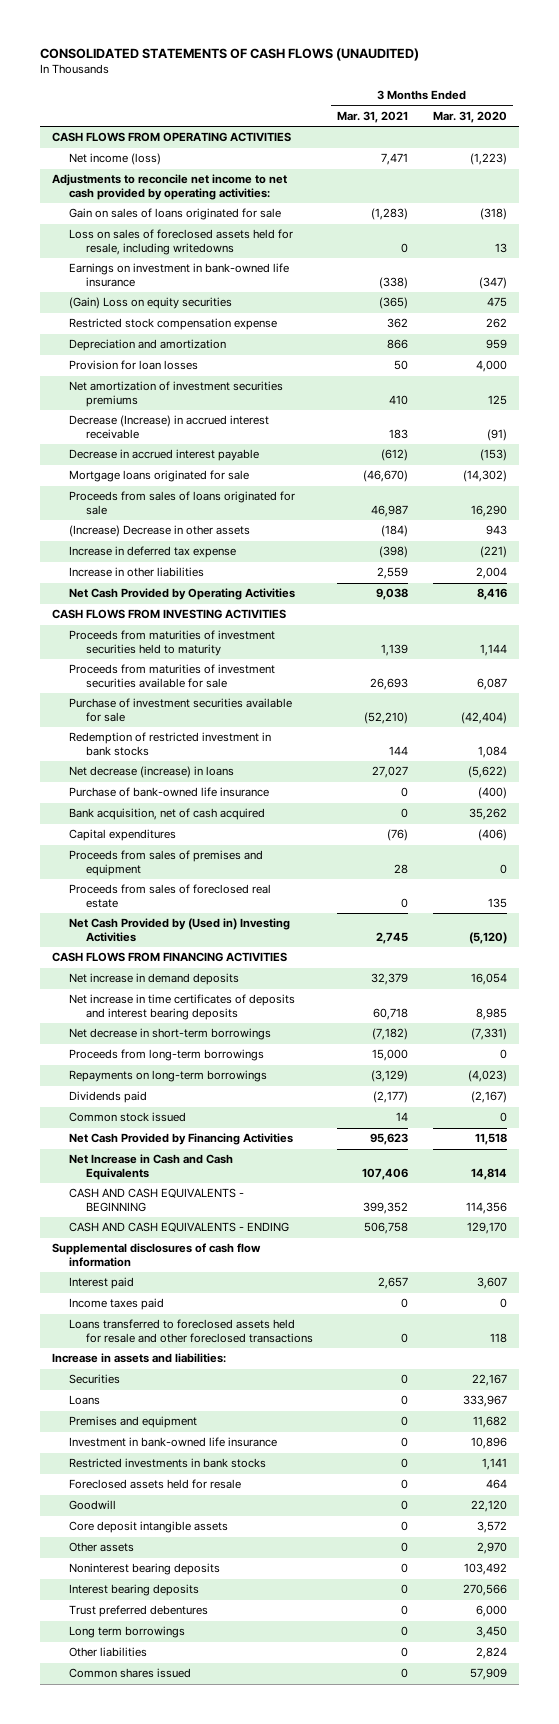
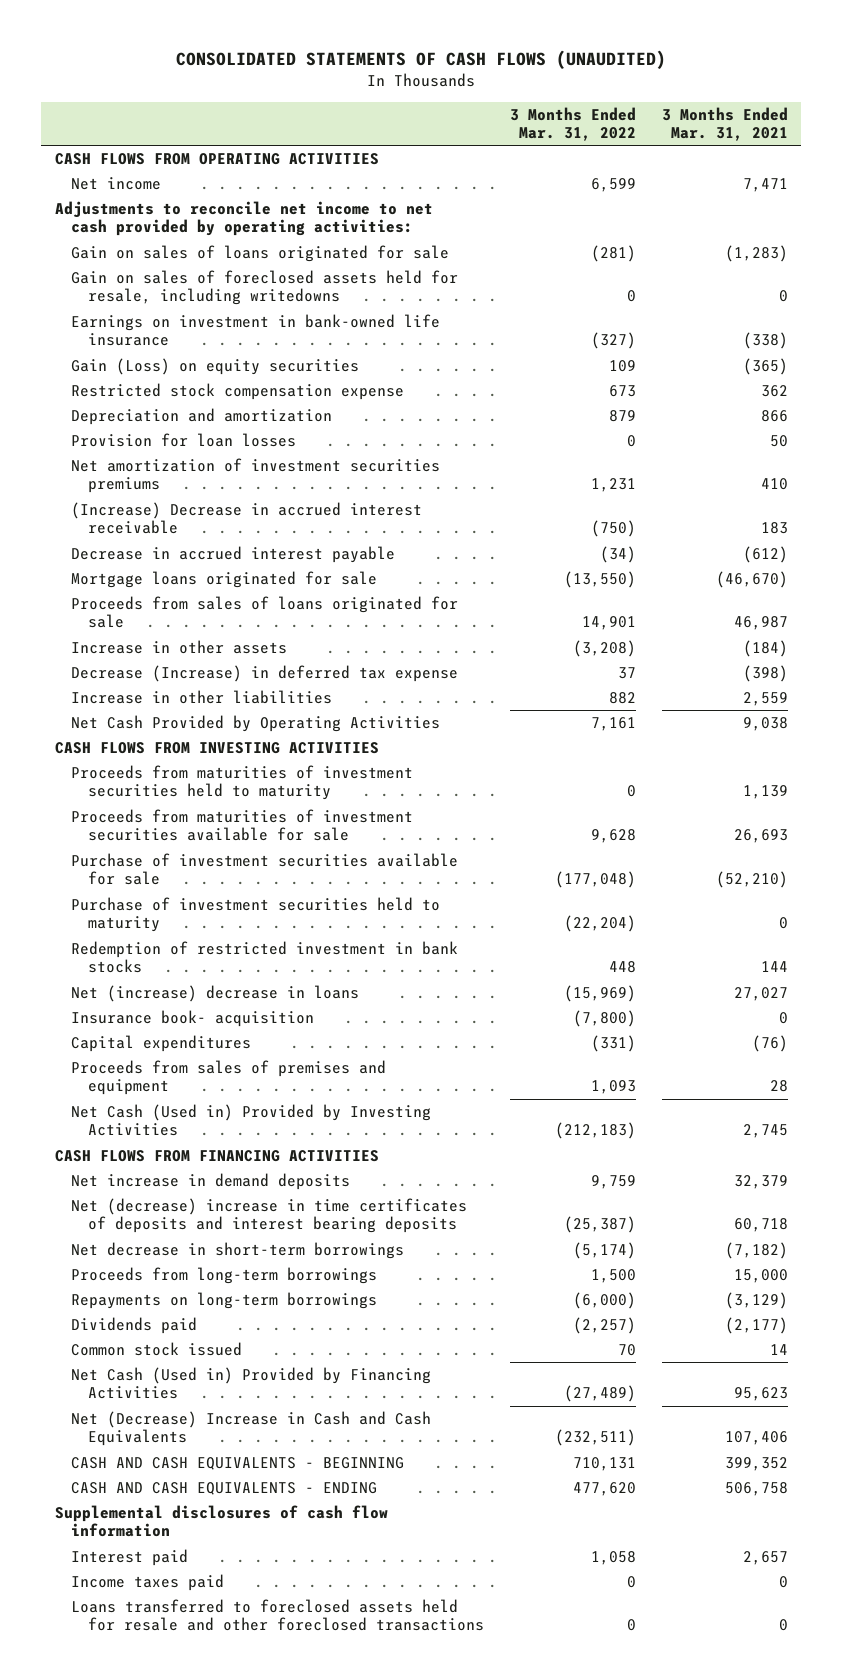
- | 3 Months Ended Mar. 31, 2021 | 3 Months Ended Mar. 31, 2020
+ | 3 Months Ended Mar. 31, 2022 | 3 Months Ended Mar. 31, 2021
- Net income (loss) | 7,471 | (1,223)
+ Net income | 6,599 | 7,471
- Loss on sales of foreclosed assets held for resale, including writedowns | 0 | 13
+ Gain on sales of foreclosed assets held for resale, including writedowns | 0 | 0
- (Gain) Loss on equity securities | (365) | 475
+ Gain (Loss) on equity securities | 109 | (365)
- Decrease (Increase) in accrued interest receivable | 183 | (91)
+ (Increase) Decrease in accrued interest receivable | (750) | 183
- (Increase) Decrease in other assets | (184) | 943
- Increase in deferred tax expense | (398) | (221)
+ Increase in other assets | (3,208) | (184)
+ Decrease (Increase) in deferred tax expense | 37 | (398)
+ Purchase of investment securities held to maturity | (22,204) | 0
- Net decrease (increase) in loans | 27,027 | (5,622)
- Purchase of bank-owned life insurance | 0 | (400)
- Bank acquisition, net of cash acquired | 0 | 35,262
+ Net (increase) decrease in loans | (15,969) | 27,027
+ Insurance book- acquisition | (7,800) | 0
- Proceeds from sales of foreclosed real estate | 0 | 135
- Net Cash Provided by (Used in) Investing Activities | 2,745 | (5,120)
+ Net Cash (Used in) Provided by Investing Activities | (212,183) | 2,745
- Net increase in time certificates of deposits and interest bearing deposits | 60,718 | 8,985
+ Net (decrease) increase in time certificates of deposits and interest bearing deposits | (25,387) | 60,718
- Net Cash Provided by Financing Activities | 95,623 | 11,518
- Net Increase in Cash and Cash Equivalents | 107,406 | 14,814
+ Net Cash (Used in) Provided by Financing Activities | (27,489) | 95,623
+ Net (Decrease) Increase in Cash and Cash Equivalents | (232,511) | 107,406
- Increase in assets and liabilities:
- Securities | 0 | 22,167
- Loans | 0 | 333,967
- Premises and equipment | 0 | 11,682
- Investment in bank-owned life insurance | 0 | 10,896
- Restricted investments in bank stocks | 0 | 1,141
- Foreclosed assets held for resale | 0 | 464
- Goodwill | 0 | 22,120
- Core deposit intangible assets | 0 | 3,572
- Other assets | 0 | 2,970
- Noninterest bearing deposits | 0 | 103,492
- Interest bearing deposits | 0 | 270,566
- Trust preferred debentures | 0 | 6,000
- Long term borrowings | 0 | 3,450
- Other liabilities | 0 | 2,824
- Common shares issued | 0 | 57,909

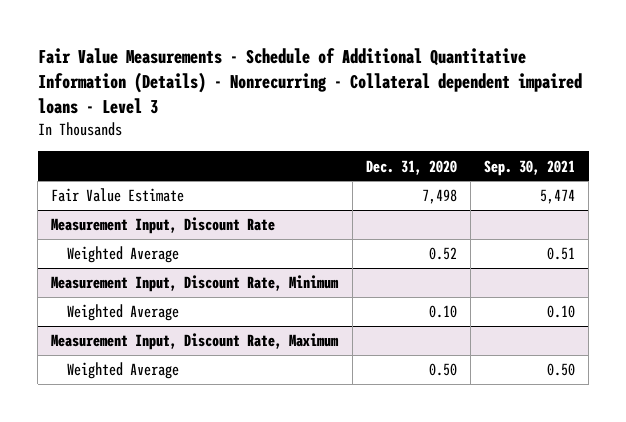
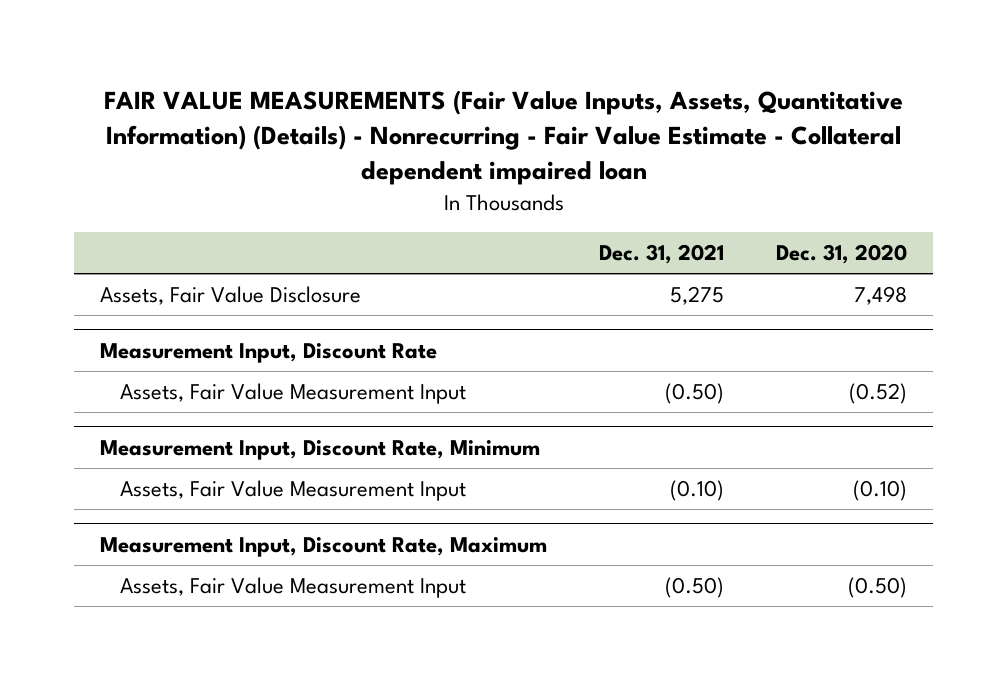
- Fair Value Measurements - Schedule of Additional Quantitative Information (Details) - Nonrecurring - Collateral dependent impaired loans - Level 3
+ FAIR VALUE MEASUREMENTS (Fair Value Inputs, Assets, Quantitative Information) (Details) - Nonrecurring - Fair Value Estimate - Collateral dependent impaired loan
- | Dec. 31, 2020 | Sep. 30, 2021
+ | Dec. 31, 2021 | Dec. 31, 2020
- Fair Value Estimate | 7,498 | 5,474
+ Assets, Fair Value Disclosure | 5,275 | 7,498
@ Measurement Input, Discount Rate
- Weighted Average | 0.52 | 0.51
+ Assets, Fair Value Measurement Input | (0.50) | (0.52)
@ Measurement Input, Discount Rate, Minimum
- Weighted Average | 0.10 | 0.10
+ Assets, Fair Value Measurement Input | (0.10) | (0.10)
@ Measurement Input, Discount Rate, Maximum
- Weighted Average | 0.50 | 0.50
+ Assets, Fair Value Measurement Input | (0.50) | (0.50)

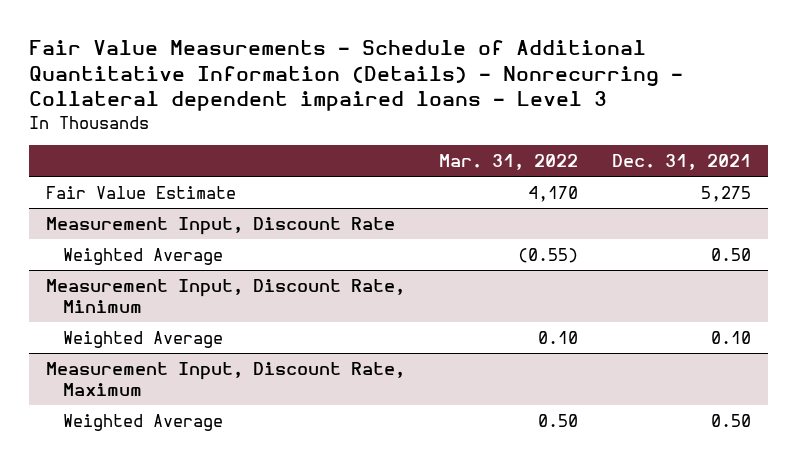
- FAIR VALUE MEASUREMENTS (Fair Value Inputs, Assets, Quantitative Information) (Details) - Nonrecurring - Fair Value Estimate - Collateral dependent impaired loan
+ Fair Value Measurements - Schedule of Additional Quantitative Information (Details) - Nonrecurring - Collateral dependent impaired loans - Level 3
- | Dec. 31, 2021 | Dec. 31, 2020
+ | Mar. 31, 2022 | Dec. 31, 2021
- Assets, Fair Value Disclosure | 5,275 | 7,498
+ Fair Value Estimate | 4,170 | 5,275
@ Measurement Input, Discount Rate
- Assets, Fair Value Measurement Input | (0.50) | (0.52)
+ Weighted Average | (0.55) | 0.50
@ Measurement Input, Discount Rate, Minimum
- Assets, Fair Value Measurement Input | (0.10) | (0.10)
+ Weighted Average | 0.10 | 0.10
@ Measurement Input, Discount Rate, Maximum
- Assets, Fair Value Measurement Input | (0.50) | (0.50)
+ Weighted Average | 0.50 | 0.50

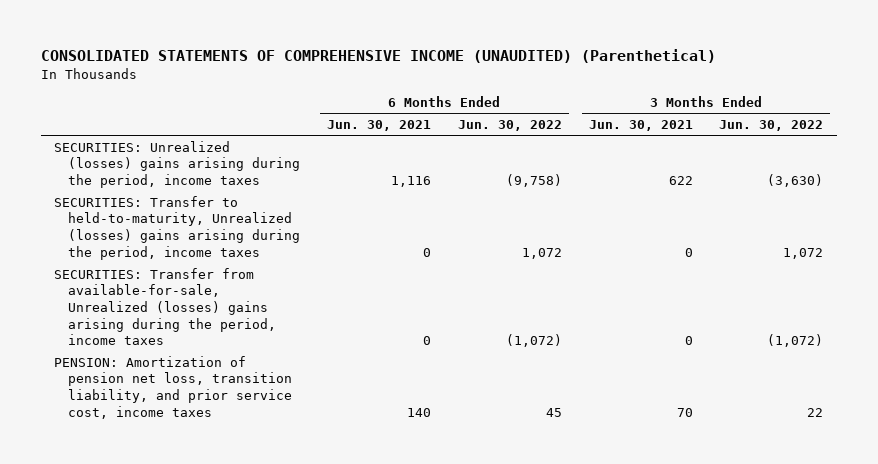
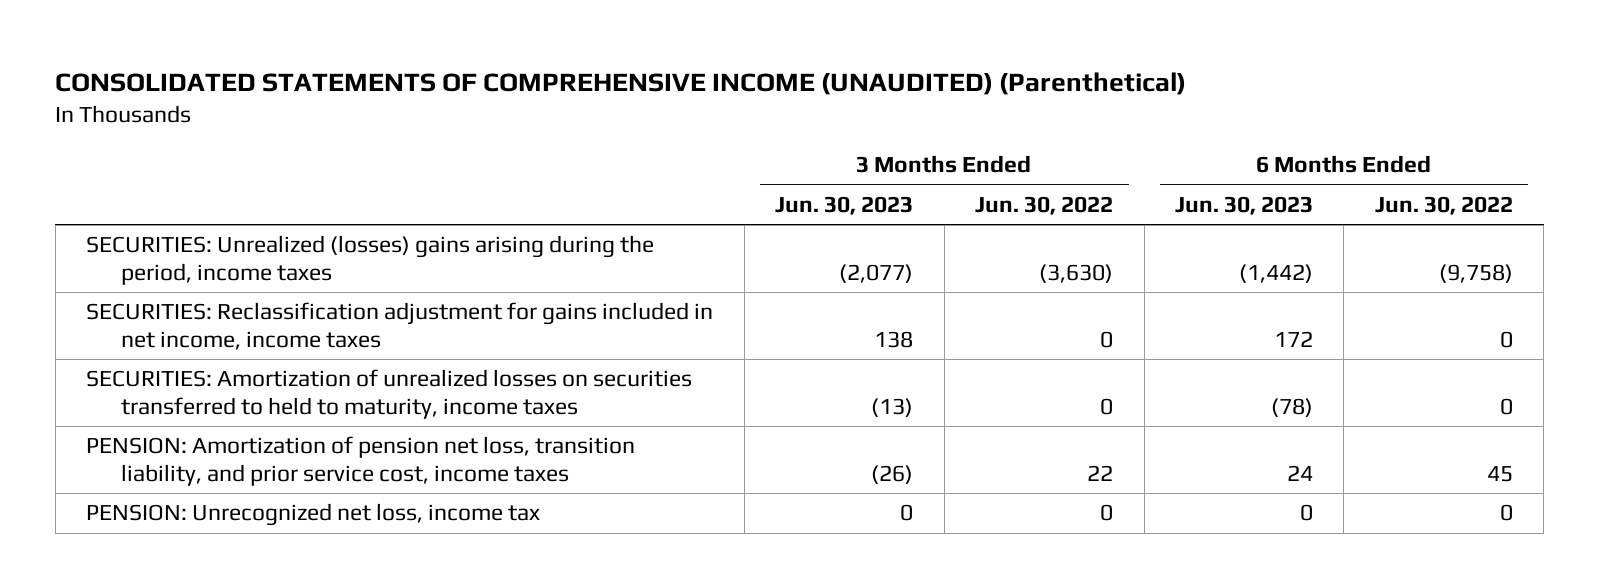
- | 6 Months Ended Jun. 30, 2021 | 6 Months Ended Jun. 30, 2022 | 3 Months Ended Jun. 30, 2021 | 3 Months Ended Jun. 30, 2022
+ | 3 Months Ended Jun. 30, 2023 | 3 Months Ended Jun. 30, 2022 | 6 Months Ended Jun. 30, 2023 | 6 Months Ended Jun. 30, 2022
- SECURITIES: Transfer to held-to-maturity, Unrealized (losses) gains arising during the period, income taxes | 0 | 1,072 | 0 | 1,072
- SECURITIES: Transfer from available-for-sale, Unrealized (losses) gains arising during the period, income taxes | 0 | (1,072) | 0 | (1,072)
+ SECURITIES: Reclassification adjustment for gains included in net income, income taxes | 138 | 0 | 172 | 0
+ SECURITIES: Amortization of unrealized losses on securities transferred to held to maturity, income taxes | (13) | 0 | (78) | 0
+ PENSION: Unrecognized net loss, income tax | 0 | 0 | 0 | 0

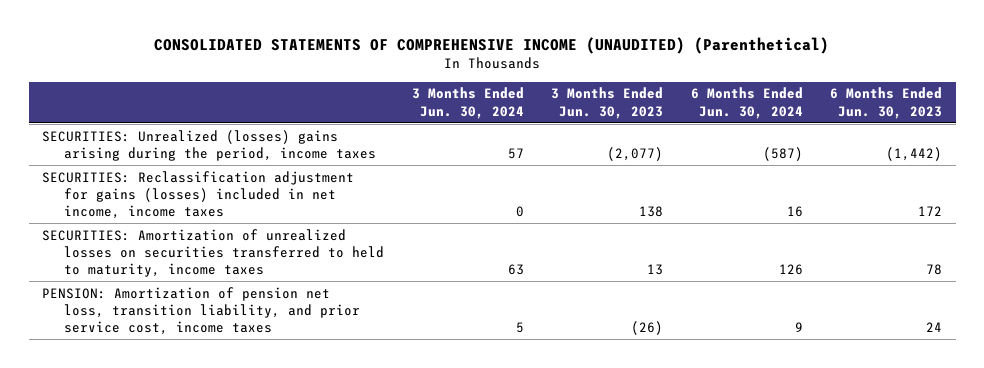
- | 3 Months Ended Jun. 30, 2023 | 3 Months Ended Jun. 30, 2022 | 6 Months Ended Jun. 30, 2023 | 6 Months Ended Jun. 30, 2022
+ | 3 Months Ended Jun. 30, 2024 | 3 Months Ended Jun. 30, 2023 | 6 Months Ended Jun. 30, 2024 | 6 Months Ended Jun. 30, 2023
- SECURITIES: Reclassification adjustment for gains included in net income, income taxes | 138 | 0 | 172 | 0
- SECURITIES: Amortization of unrealized losses on securities transferred to held to maturity, income taxes | (13) | 0 | (78) | 0
+ SECURITIES: Reclassification adjustment for gains (losses) included in net income, income taxes | 0 | 138 | 16 | 172
+ SECURITIES: Amortization of unrealized losses on securities transferred to held to maturity, income taxes | 63 | 13 | 126 | 78
- PENSION: Unrecognized net loss, income tax | 0 | 0 | 0 | 0

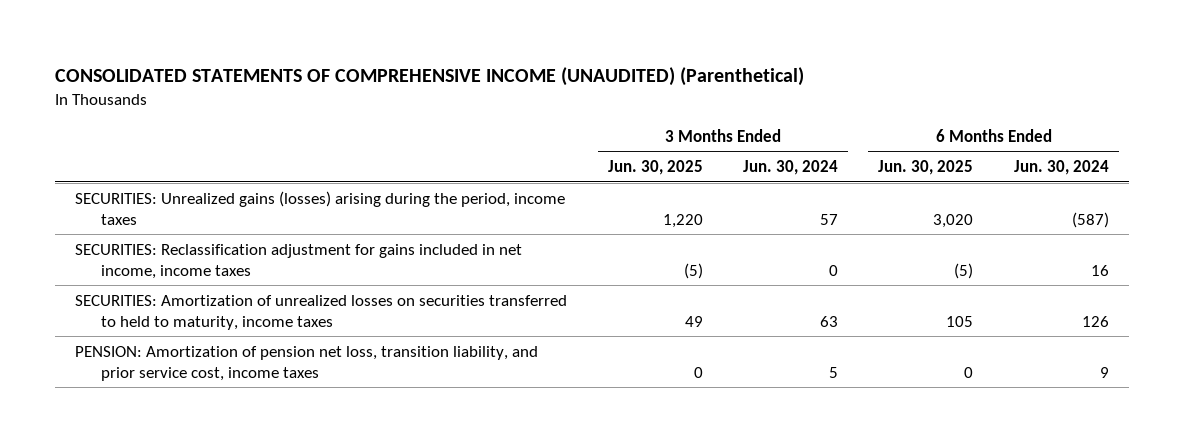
- | 3 Months Ended Jun. 30, 2024 | 3 Months Ended Jun. 30, 2023 | 6 Months Ended Jun. 30, 2024 | 6 Months Ended Jun. 30, 2023
+ | 3 Months Ended Jun. 30, 2025 | 3 Months Ended Jun. 30, 2024 | 6 Months Ended Jun. 30, 2025 | 6 Months Ended Jun. 30, 2024
- SECURITIES: Unrealized (losses) gains arising during the period, income taxes | 57 | (2,077) | (587) | (1,442)
- SECURITIES: Reclassification adjustment for gains (losses) included in net income, income taxes | 0 | 138 | 16 | 172
+ SECURITIES: Unrealized gains (losses) arising during the period, income taxes | 1,220 | 57 | 3,020 | (587)
+ SECURITIES: Reclassification adjustment for gains included in net income, income taxes | (5) | 0 | (5) | 16

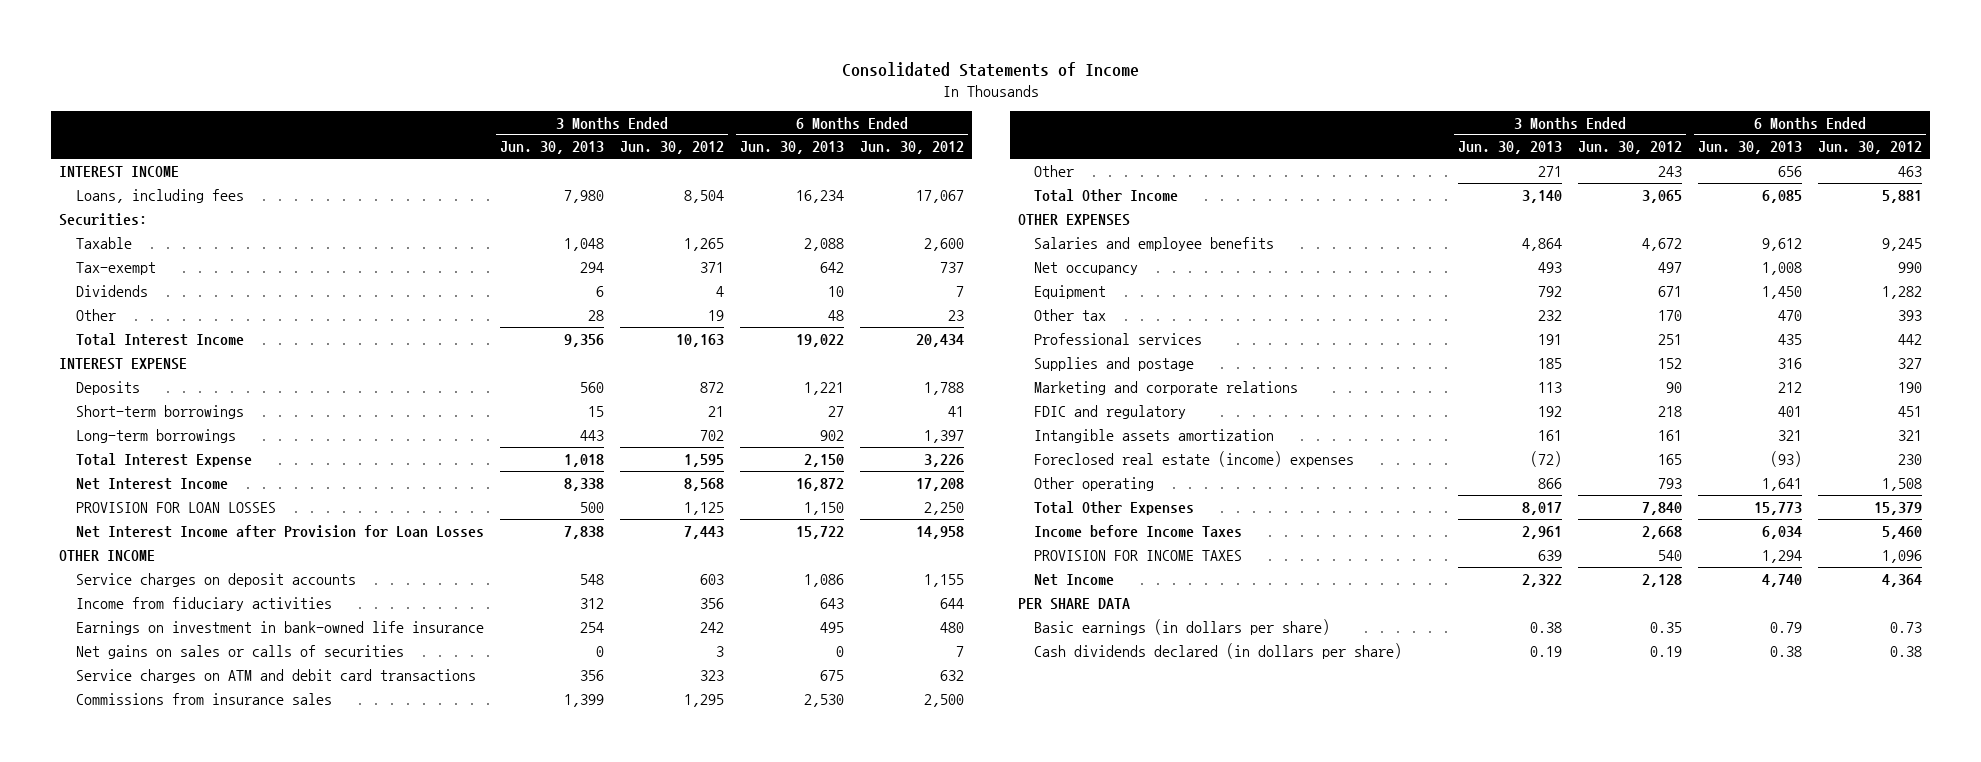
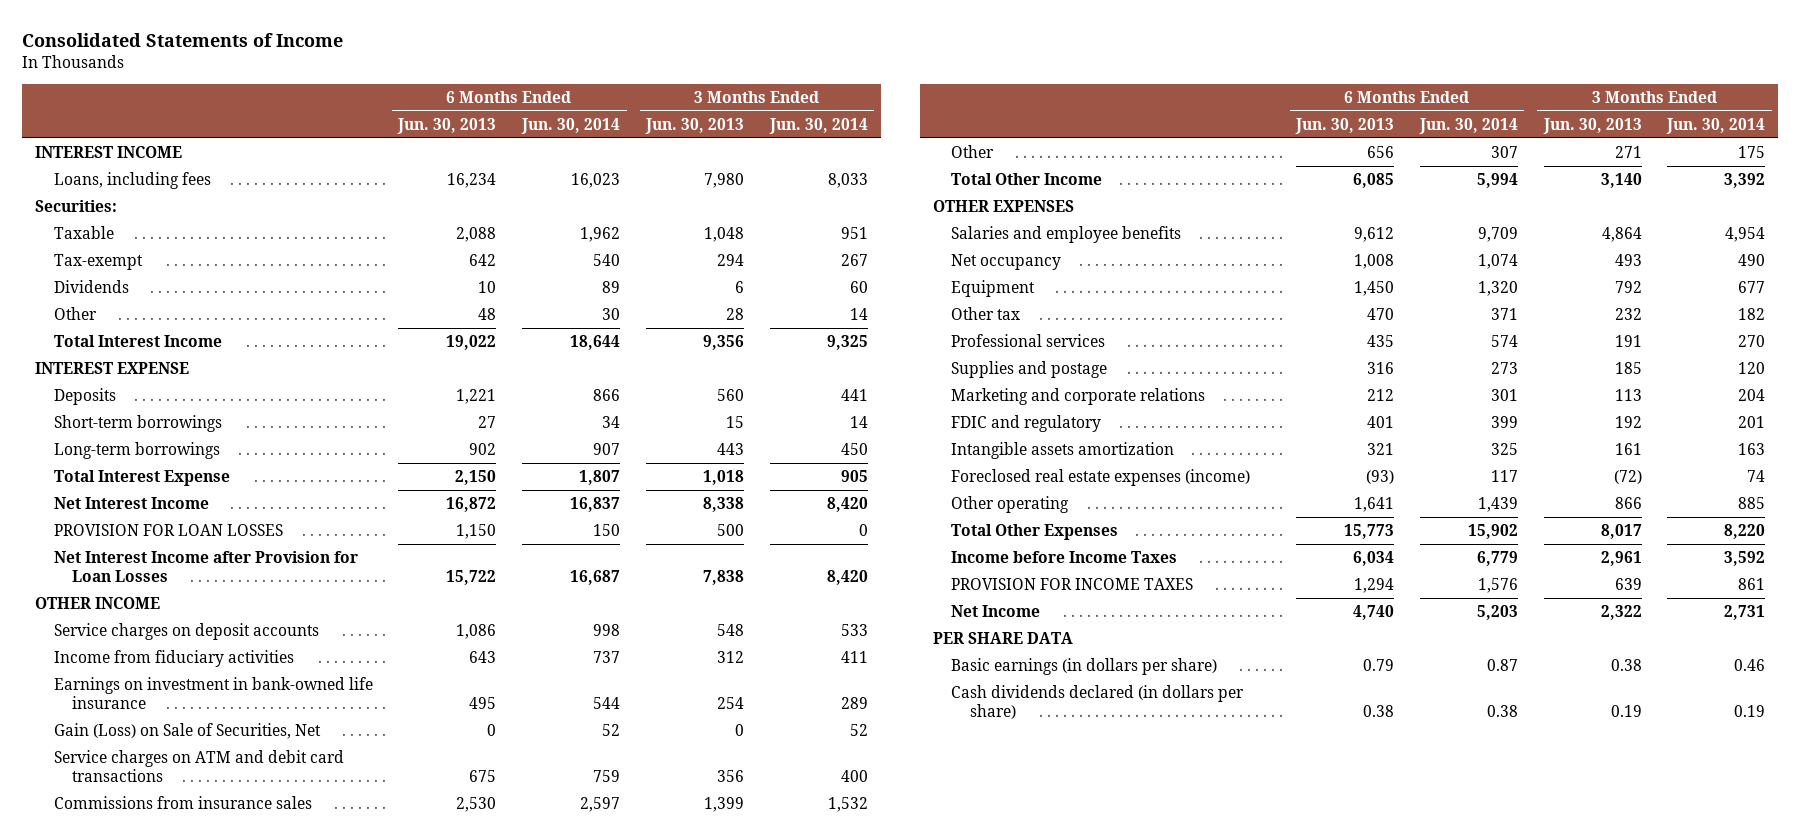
- | 3 Months Ended Jun. 30, 2013 | 3 Months Ended Jun. 30, 2012 | 6 Months Ended Jun. 30, 2013 | 6 Months Ended Jun. 30, 2012
+ | 6 Months Ended Jun. 30, 2013 | 6 Months Ended Jun. 30, 2014 | 3 Months Ended Jun. 30, 2013 | 3 Months Ended Jun. 30, 2014
- Net gains on sales or calls of securities | 0 | 3 | 0 | 7
+ Gain (Loss) on Sale of Securities, Net | 0 | 52 | 0 | 52
- Foreclosed real estate (income) expenses | (72) | 165 | (93) | 230
+ Foreclosed real estate expenses (income) | (93) | 117 | (72) | 74

